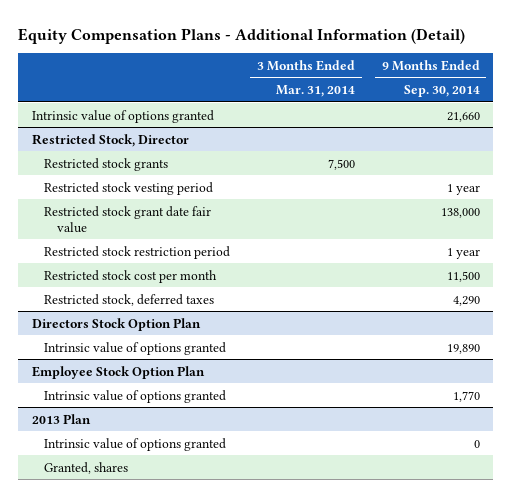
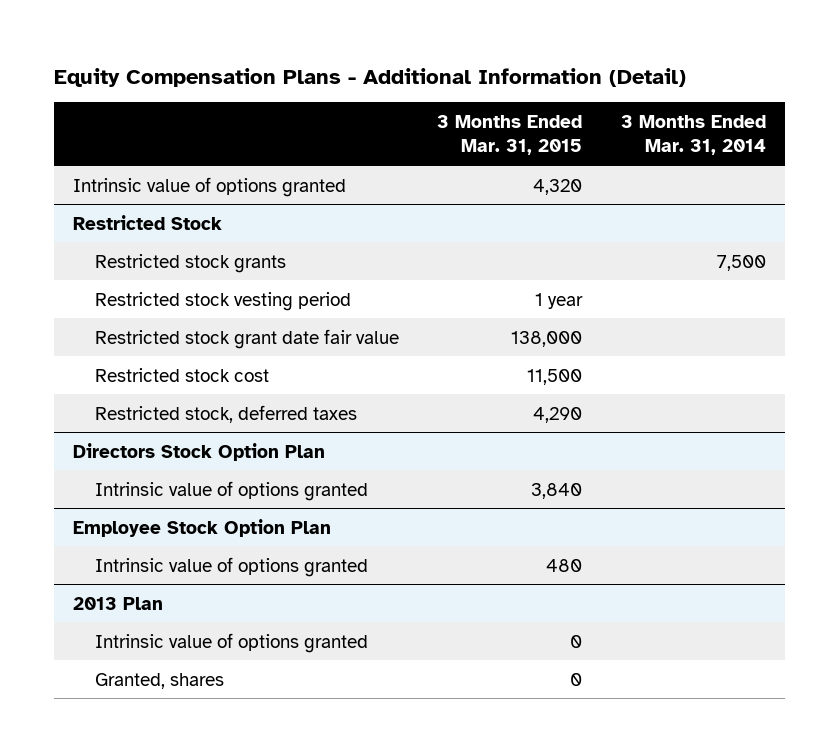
- | 3 Months Ended Mar. 31, 2014 | 9 Months Ended Sep. 30, 2014
+ | 3 Months Ended Mar. 31, 2015 | 3 Months Ended Mar. 31, 2014
- Restricted Stock, Director
+ Restricted Stock
- Restricted stock restriction period | | 1 year
- Restricted stock cost per month | | 11,500
+ Restricted stock cost | 11,500 |

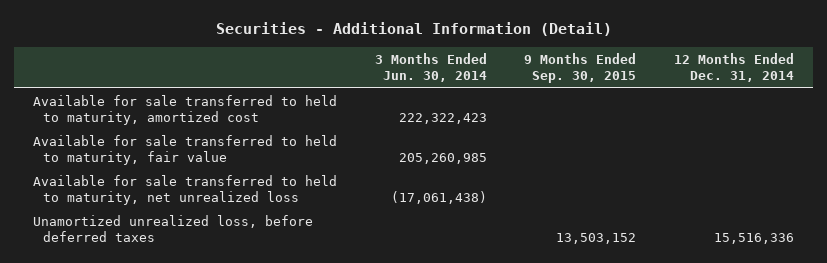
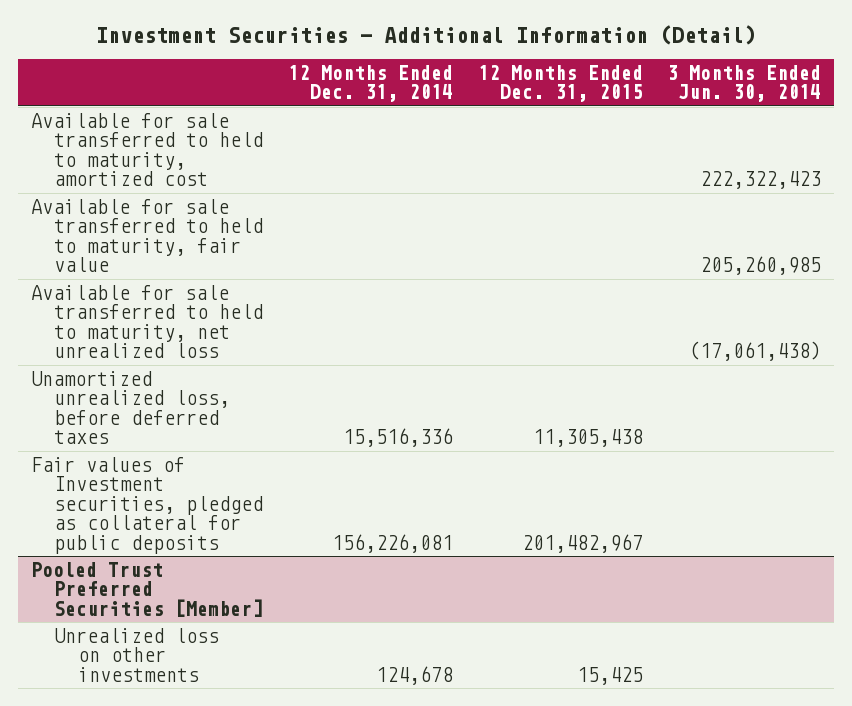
- Securities - Additional Information (Detail)
+ Investment Securities - Additional Information (Detail)
- | 3 Months Ended Jun. 30, 2014 | 9 Months Ended Sep. 30, 2015 | 12 Months Ended Dec. 31, 2014
+ | 12 Months Ended Dec. 31, 2014 | 12 Months Ended Dec. 31, 2015 | 3 Months Ended Jun. 30, 2014
+ Fair values of Investment securities, pledged as collateral for public deposits | 156,226,081 | 201,482,967 |
+ Pooled Trust Preferred Securities [Member]
+ Unrealized loss on other investments | 124,678 | 15,425 |

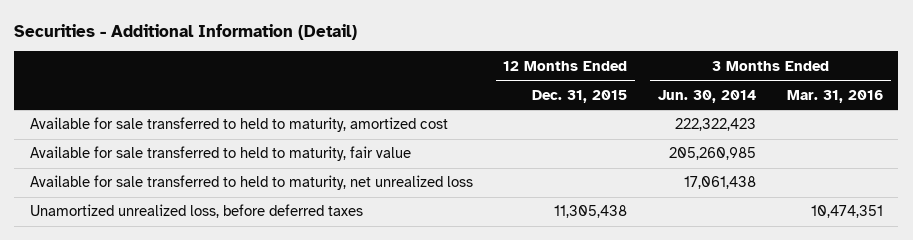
- Investment Securities - Additional Information (Detail)
+ Securities - Additional Information (Detail)
- | 12 Months Ended Dec. 31, 2014 | 12 Months Ended Dec. 31, 2015 | 3 Months Ended Jun. 30, 2014
+ | 12 Months Ended Dec. 31, 2015 | 3 Months Ended Jun. 30, 2014 | 3 Months Ended Mar. 31, 2016
- Available for sale transferred to held to maturity, net unrealized loss | | | (17,061,438)
+ Available for sale transferred to held to maturity, net unrealized loss | | 17,061,438 |
- Fair values of Investment securities, pledged as collateral for public deposits | 156,226,081 | 201,482,967 |
- Pooled Trust Preferred Securities [Member]
- Unrealized loss on other investments | 124,678 | 15,425 |

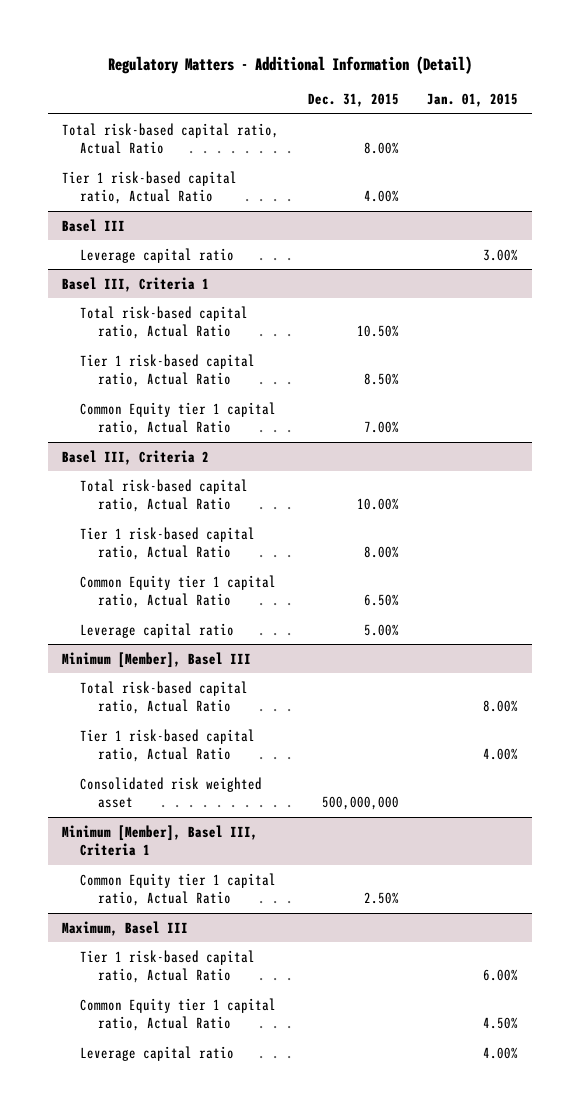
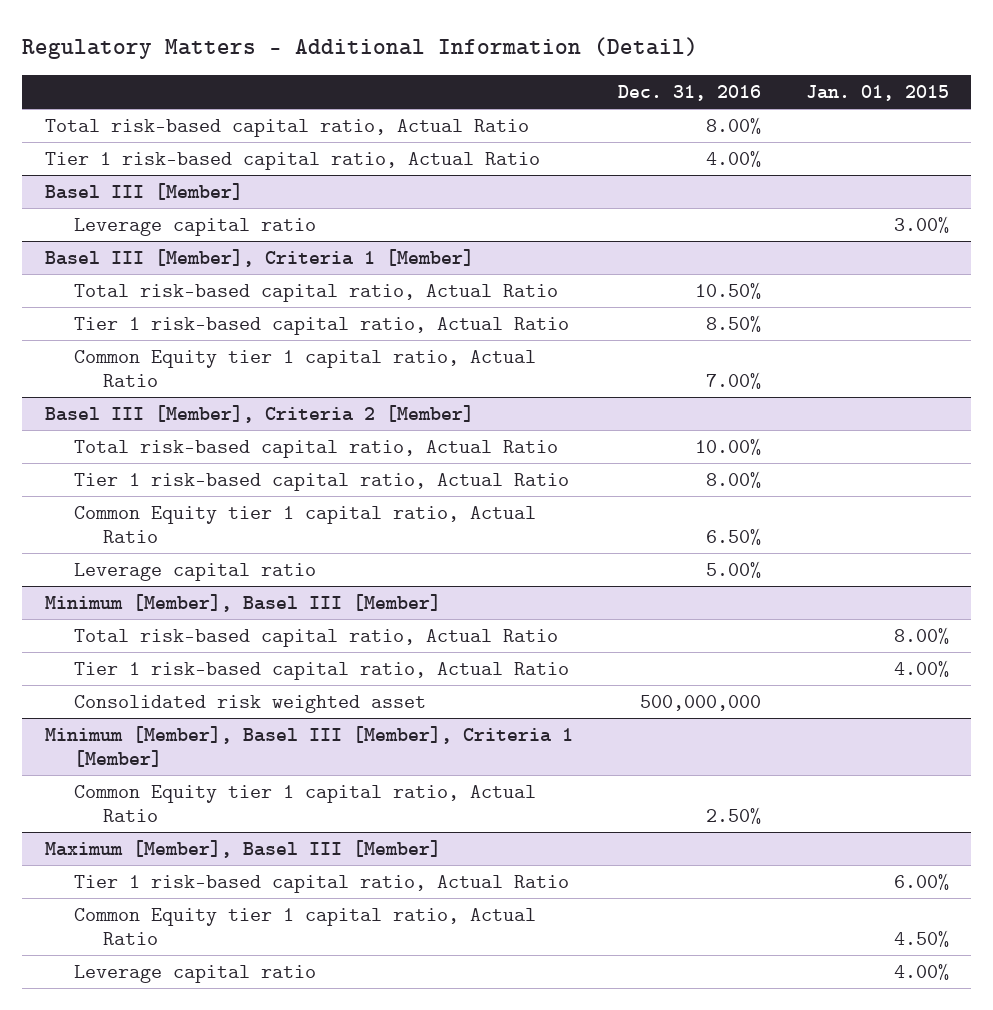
- | Dec. 31, 2015 | Jan. 01, 2015
+ | Dec. 31, 2016 | Jan. 01, 2015
- Basel III
+ Basel III [Member]
- Basel III, Criteria 1
+ Basel III [Member], Criteria 1 [Member]
- Basel III, Criteria 2
+ Basel III [Member], Criteria 2 [Member]
- Minimum [Member], Basel III
+ Minimum [Member], Basel III [Member]
- Minimum [Member], Basel III, Criteria 1
+ Minimum [Member], Basel III [Member], Criteria 1 [Member]
- Maximum, Basel III
+ Maximum [Member], Basel III [Member]

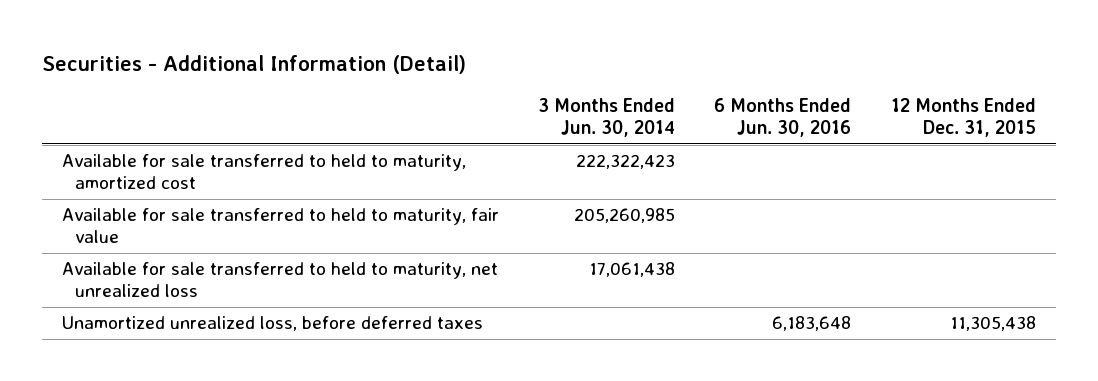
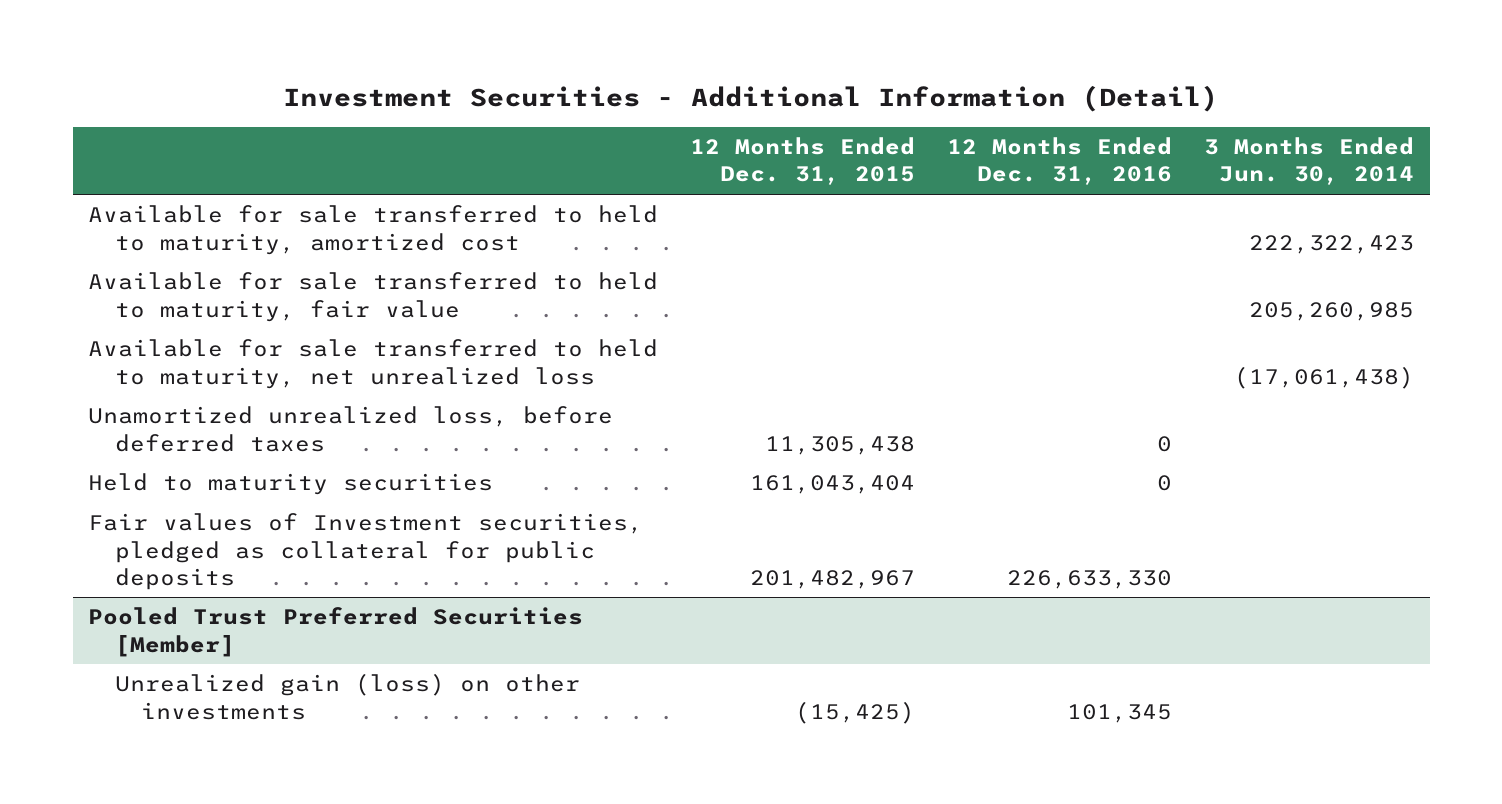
- Securities - Additional Information (Detail)
+ Investment Securities - Additional Information (Detail)
- | 3 Months Ended Jun. 30, 2014 | 6 Months Ended Jun. 30, 2016 | 12 Months Ended Dec. 31, 2015
+ | 12 Months Ended Dec. 31, 2015 | 12 Months Ended Dec. 31, 2016 | 3 Months Ended Jun. 30, 2014
- Available for sale transferred to held to maturity, net unrealized loss | 17,061,438 | |
+ Available for sale transferred to held to maturity, net unrealized loss | | | (17,061,438)
+ Held to maturity securities | 161,043,404 | 0 |
+ Fair values of Investment securities, pledged as collateral for public deposits | 201,482,967 | 226,633,330 |
+ Pooled Trust Preferred Securities [Member]
+ Unrealized gain (loss) on other investments | (15,425) | 101,345 |

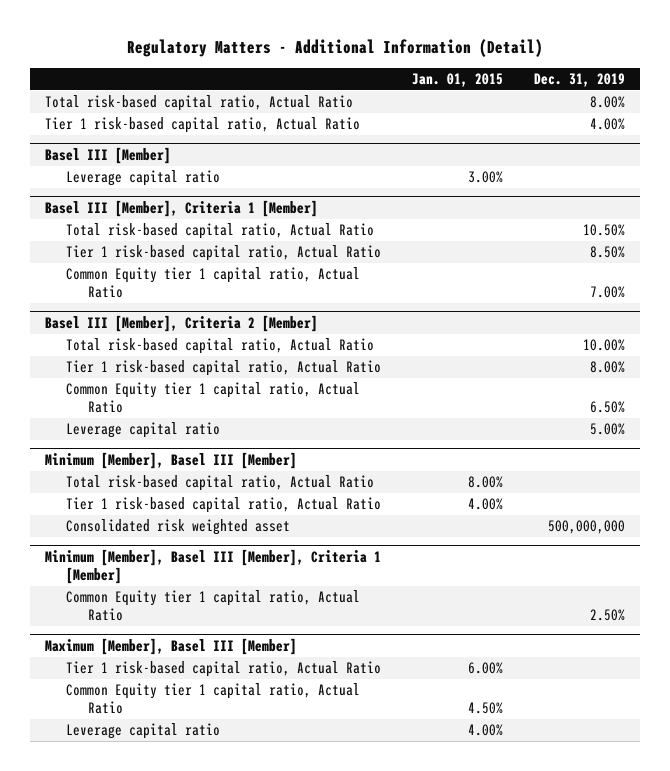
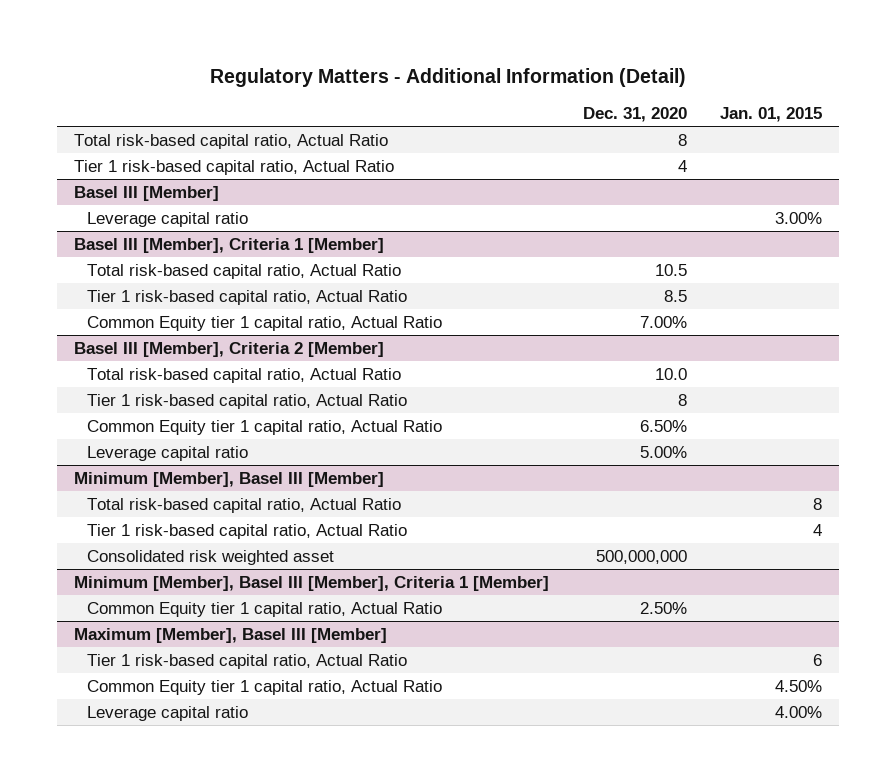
- | Jan. 01, 2015 | Dec. 31, 2019
+ | Dec. 31, 2020 | Jan. 01, 2015
@ Minimum [Member], Basel III [Member]
- Total risk-based capital ratio, Actual Ratio | 8.00% |
- Tier 1 risk-based capital ratio, Actual Ratio | 4.00% |
+ Total risk-based capital ratio, Actual Ratio | | 8
+ Tier 1 risk-based capital ratio, Actual Ratio | | 4
@ Maximum [Member], Basel III [Member]
- Tier 1 risk-based capital ratio, Actual Ratio | 6.00% |
+ Tier 1 risk-based capital ratio, Actual Ratio | | 6

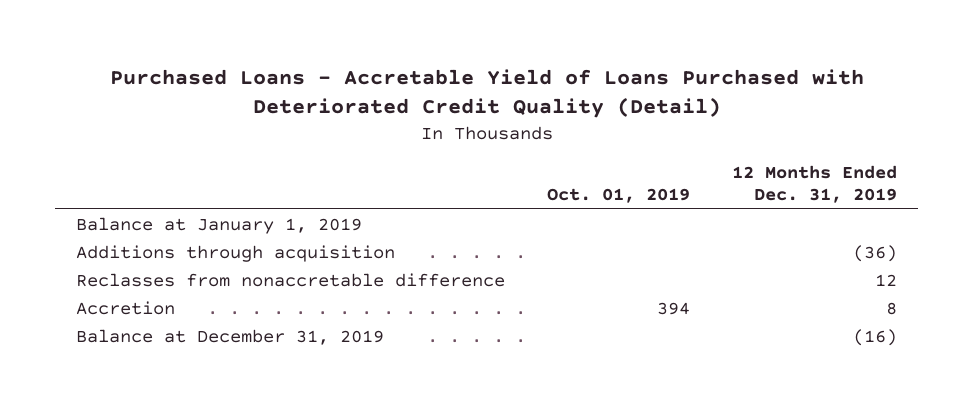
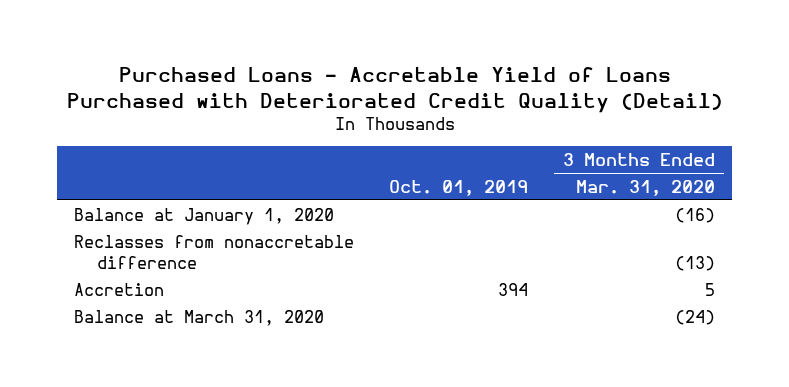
- | Oct. 01, 2019 | 12 Months Ended Dec. 31, 2019
+ | Oct. 01, 2019 | 3 Months Ended Mar. 31, 2020
- Balance at January 1, 2019
- Additions through acquisition | | (36)
+ Balance at January 1, 2020 | | (16)
- Balance at December 31, 2019 | | (16)
+ Balance at March 31, 2020 | | (24)

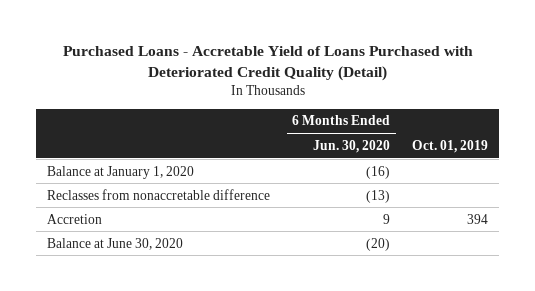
- | Oct. 01, 2019 | 3 Months Ended Mar. 31, 2020
+ | 6 Months Ended Jun. 30, 2020 | Oct. 01, 2019
- Balance at March 31, 2020 | | (24)
+ Balance at June 30, 2020 | (20) |

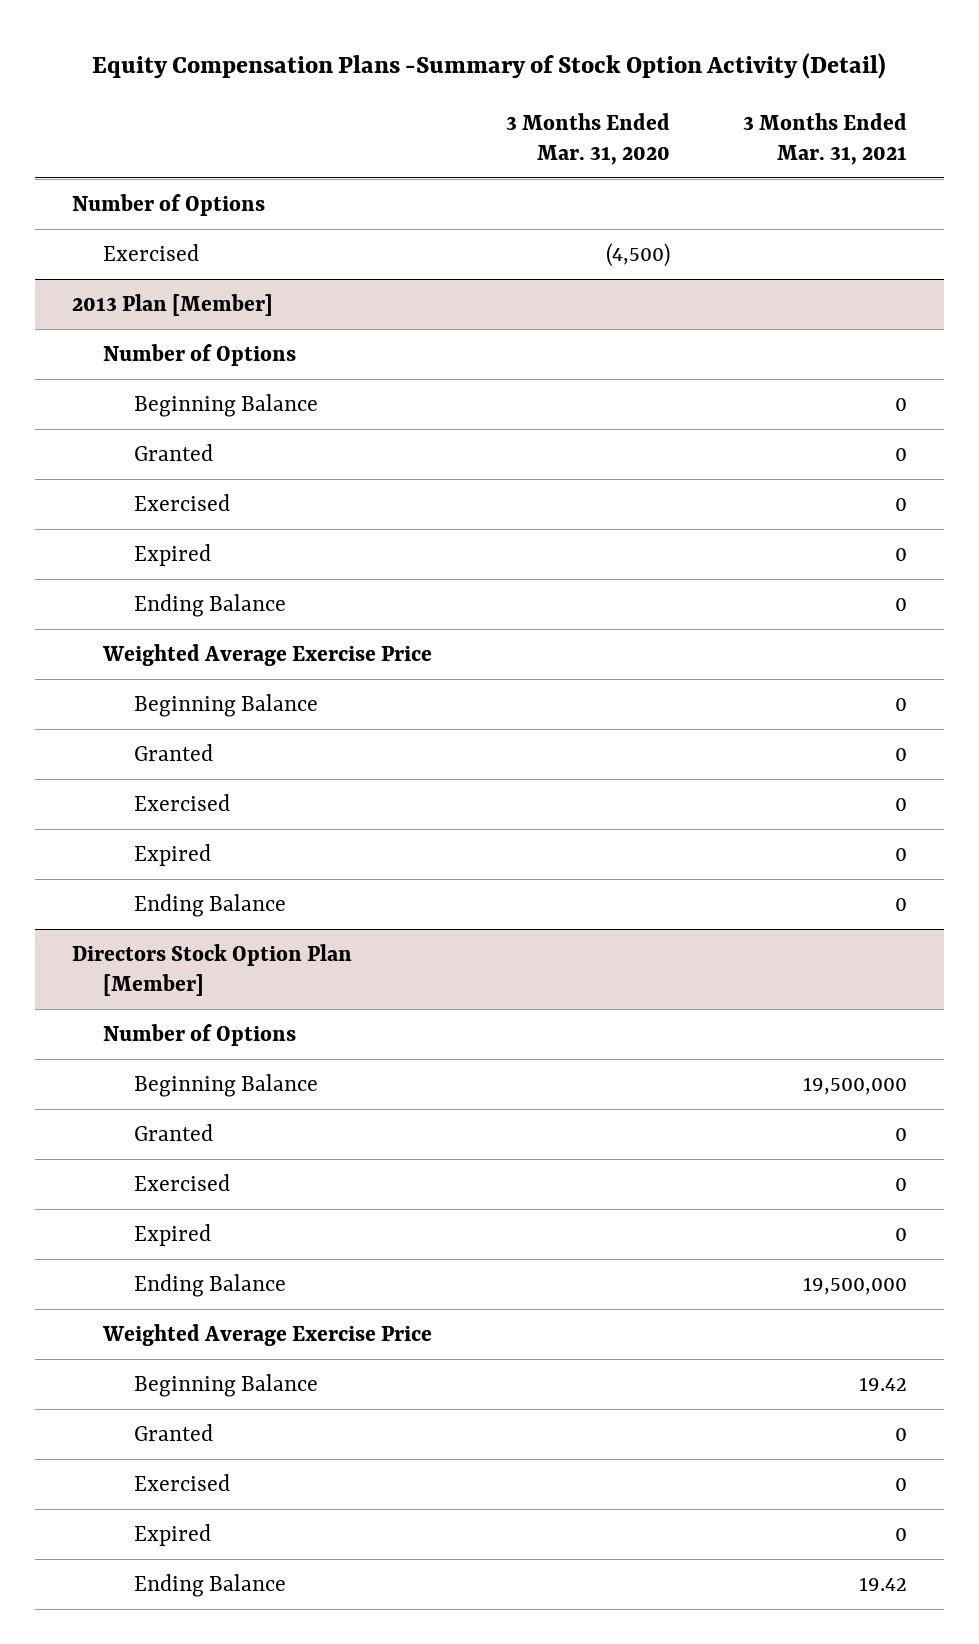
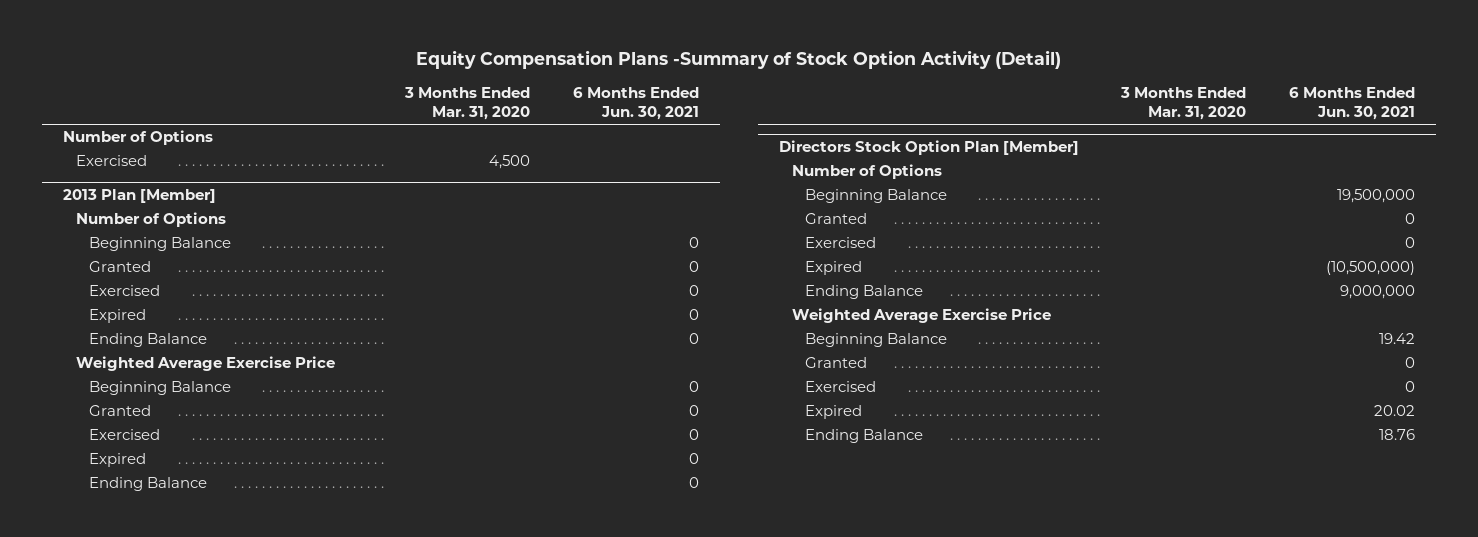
- | 3 Months Ended Mar. 31, 2020 | 3 Months Ended Mar. 31, 2021
+ | 3 Months Ended Mar. 31, 2020 | 6 Months Ended Jun. 30, 2021
- Exercised | (4,500) |
+ Exercised | 4,500 |

